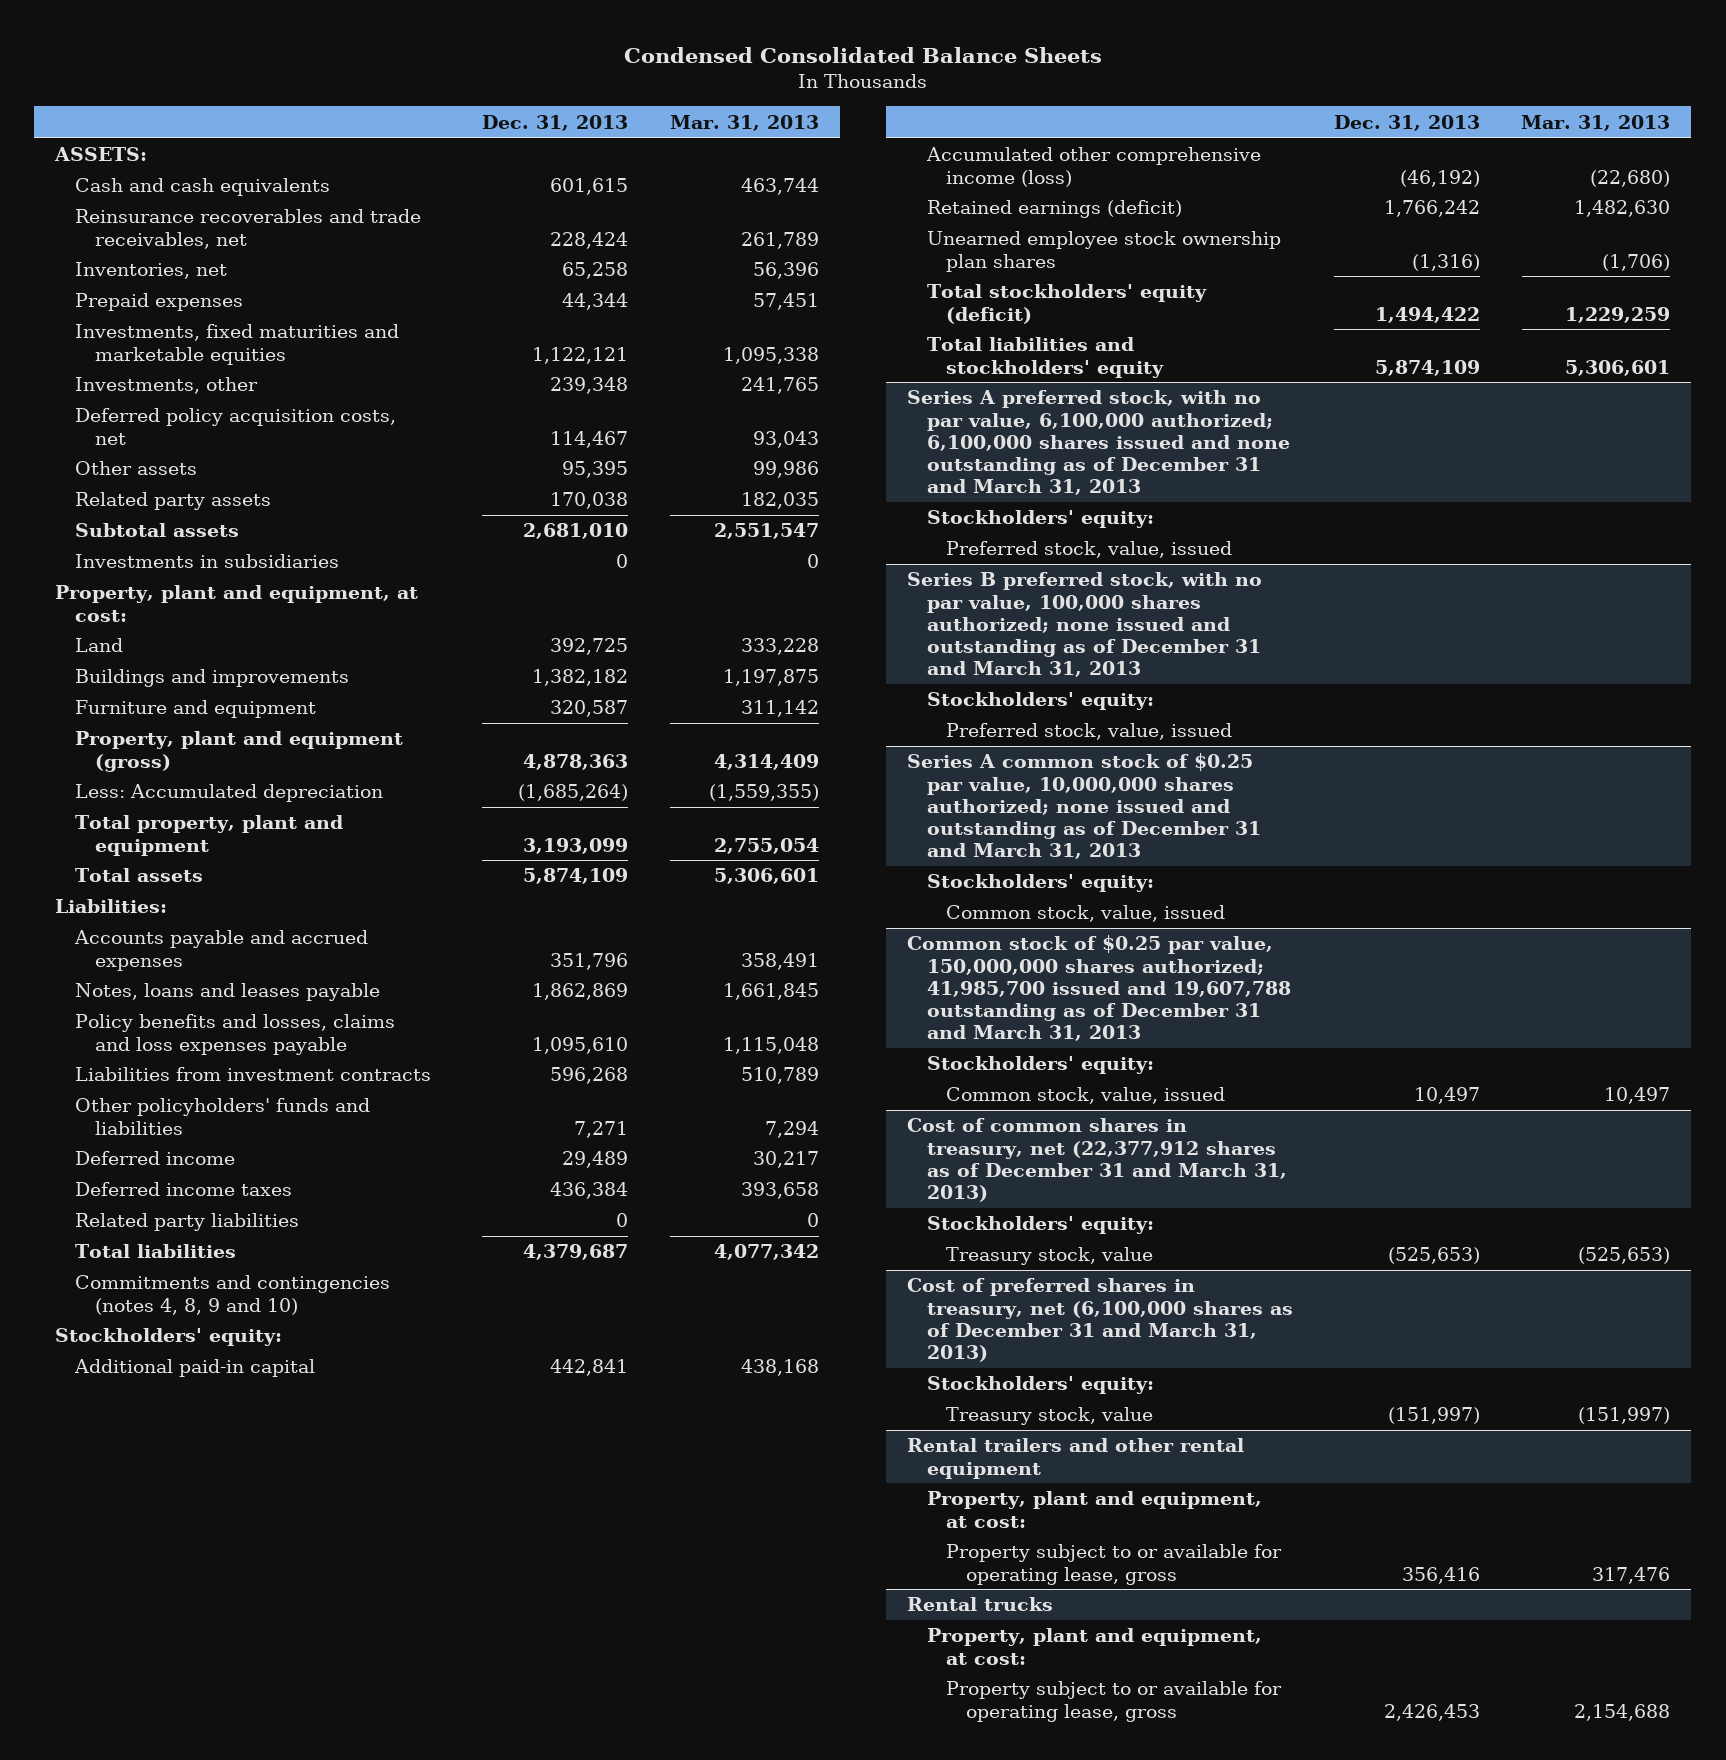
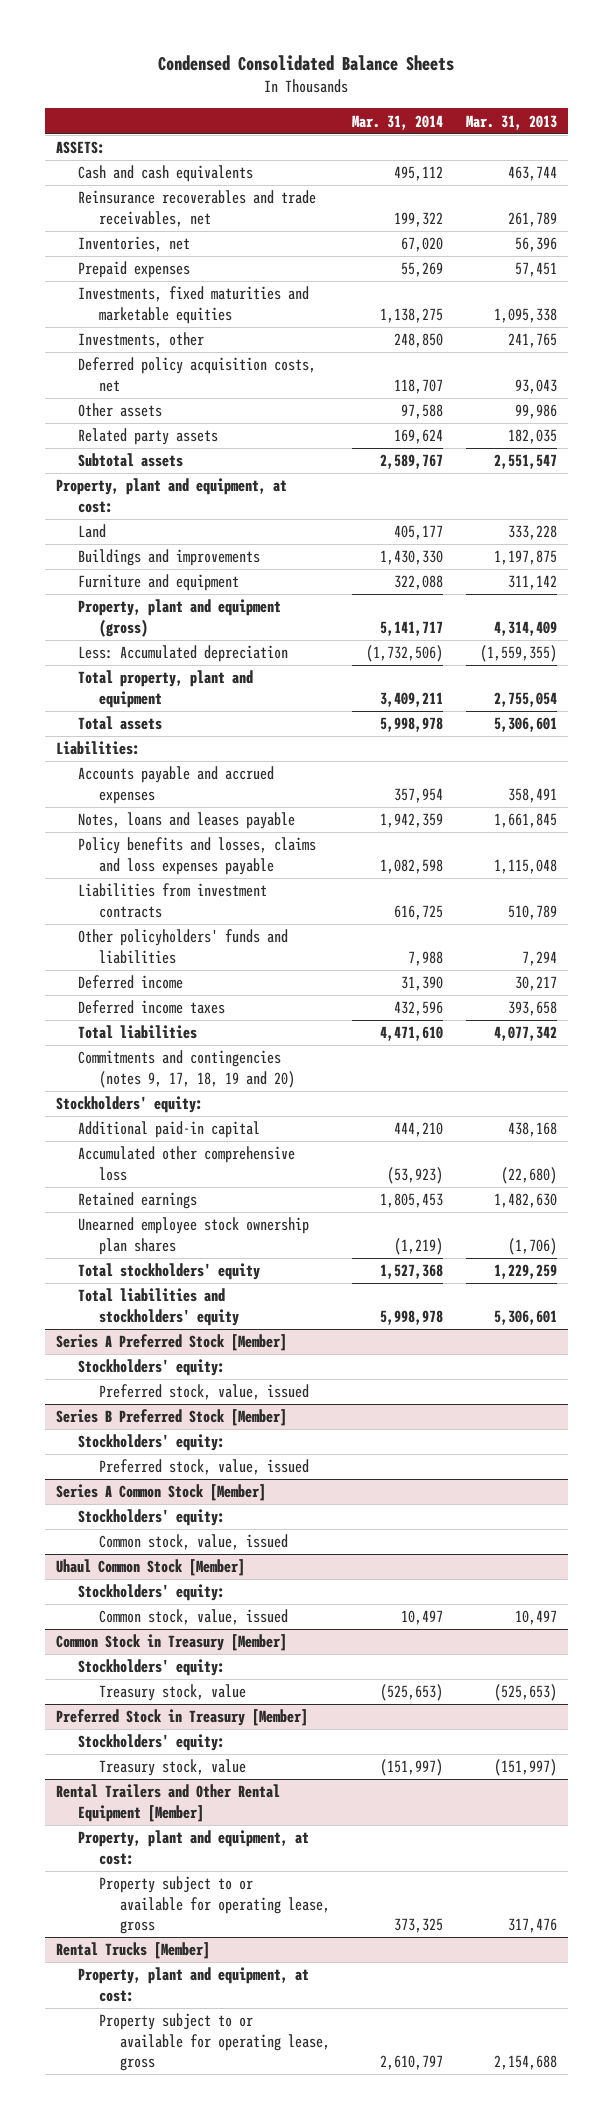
- | Dec. 31, 2013 | Mar. 31, 2013
+ | Mar. 31, 2014 | Mar. 31, 2013
- Investments in subsidiaries | 0 | 0
- Related party liabilities | 0 | 0
- Commitments and contingencies (notes 4, 8, 9 and 10)
+ Commitments and contingencies (notes 9, 17, 18, 19 and 20)
- Accumulated other comprehensive income (loss) | (46,192) | (22,680)
- Retained earnings (deficit) | 1,766,242 | 1,482,630
+ Accumulated other comprehensive loss | (53,923) | (22,680)
+ Retained earnings | 1,805,453 | 1,482,630
- Total stockholders' equity (deficit) | 1,494,422 | 1,229,259
+ Total stockholders' equity | 1,527,368 | 1,229,259
- Series A preferred stock, with no par value, 6,100,000 authorized; 6,100,000 shares issued and none outstanding as of December 31 and March 31, 2013
+ Series A Preferred Stock [Member]
- Series B preferred stock, with no par value, 100,000 shares authorized; none issued and outstanding as of December 31 and March 31, 2013
+ Series B Preferred Stock [Member]
- Series A common stock of $0.25 par value, 10,000,000 shares authorized; none issued and outstanding as of December 31 and March 31, 2013
+ Series A Common Stock [Member]
- Common stock of $0.25 par value, 150,000,000 shares authorized; 41,985,700 issued and 19,607,788 outstanding as of December 31 and March 31, 2013
+ Uhaul Common Stock [Member]
- Cost of common shares in treasury, net (22,377,912 shares as of December 31 and March 31, 2013)
+ Common Stock in Treasury [Member]
- Cost of preferred shares in treasury, net (6,100,000 shares as of December 31 and March 31, 2013)
+ Preferred Stock in Treasury [Member]
- Rental trailers and other rental equipment
+ Rental Trailers and Other Rental Equipment [Member]
- Rental trucks
+ Rental Trucks [Member]

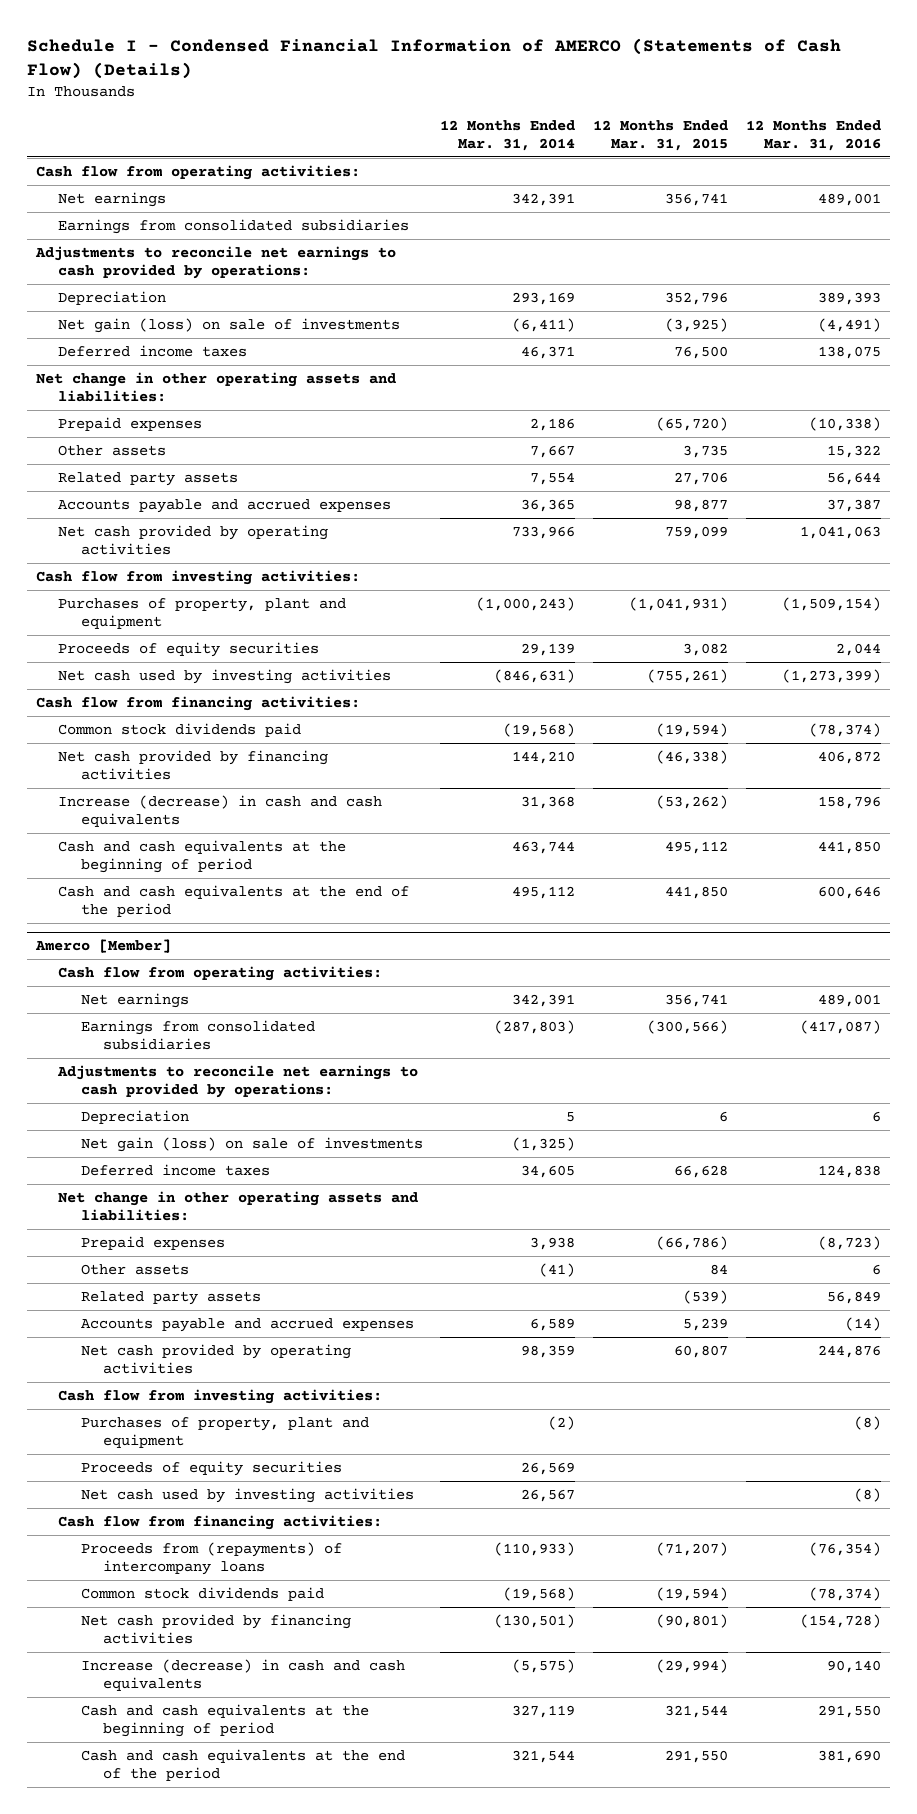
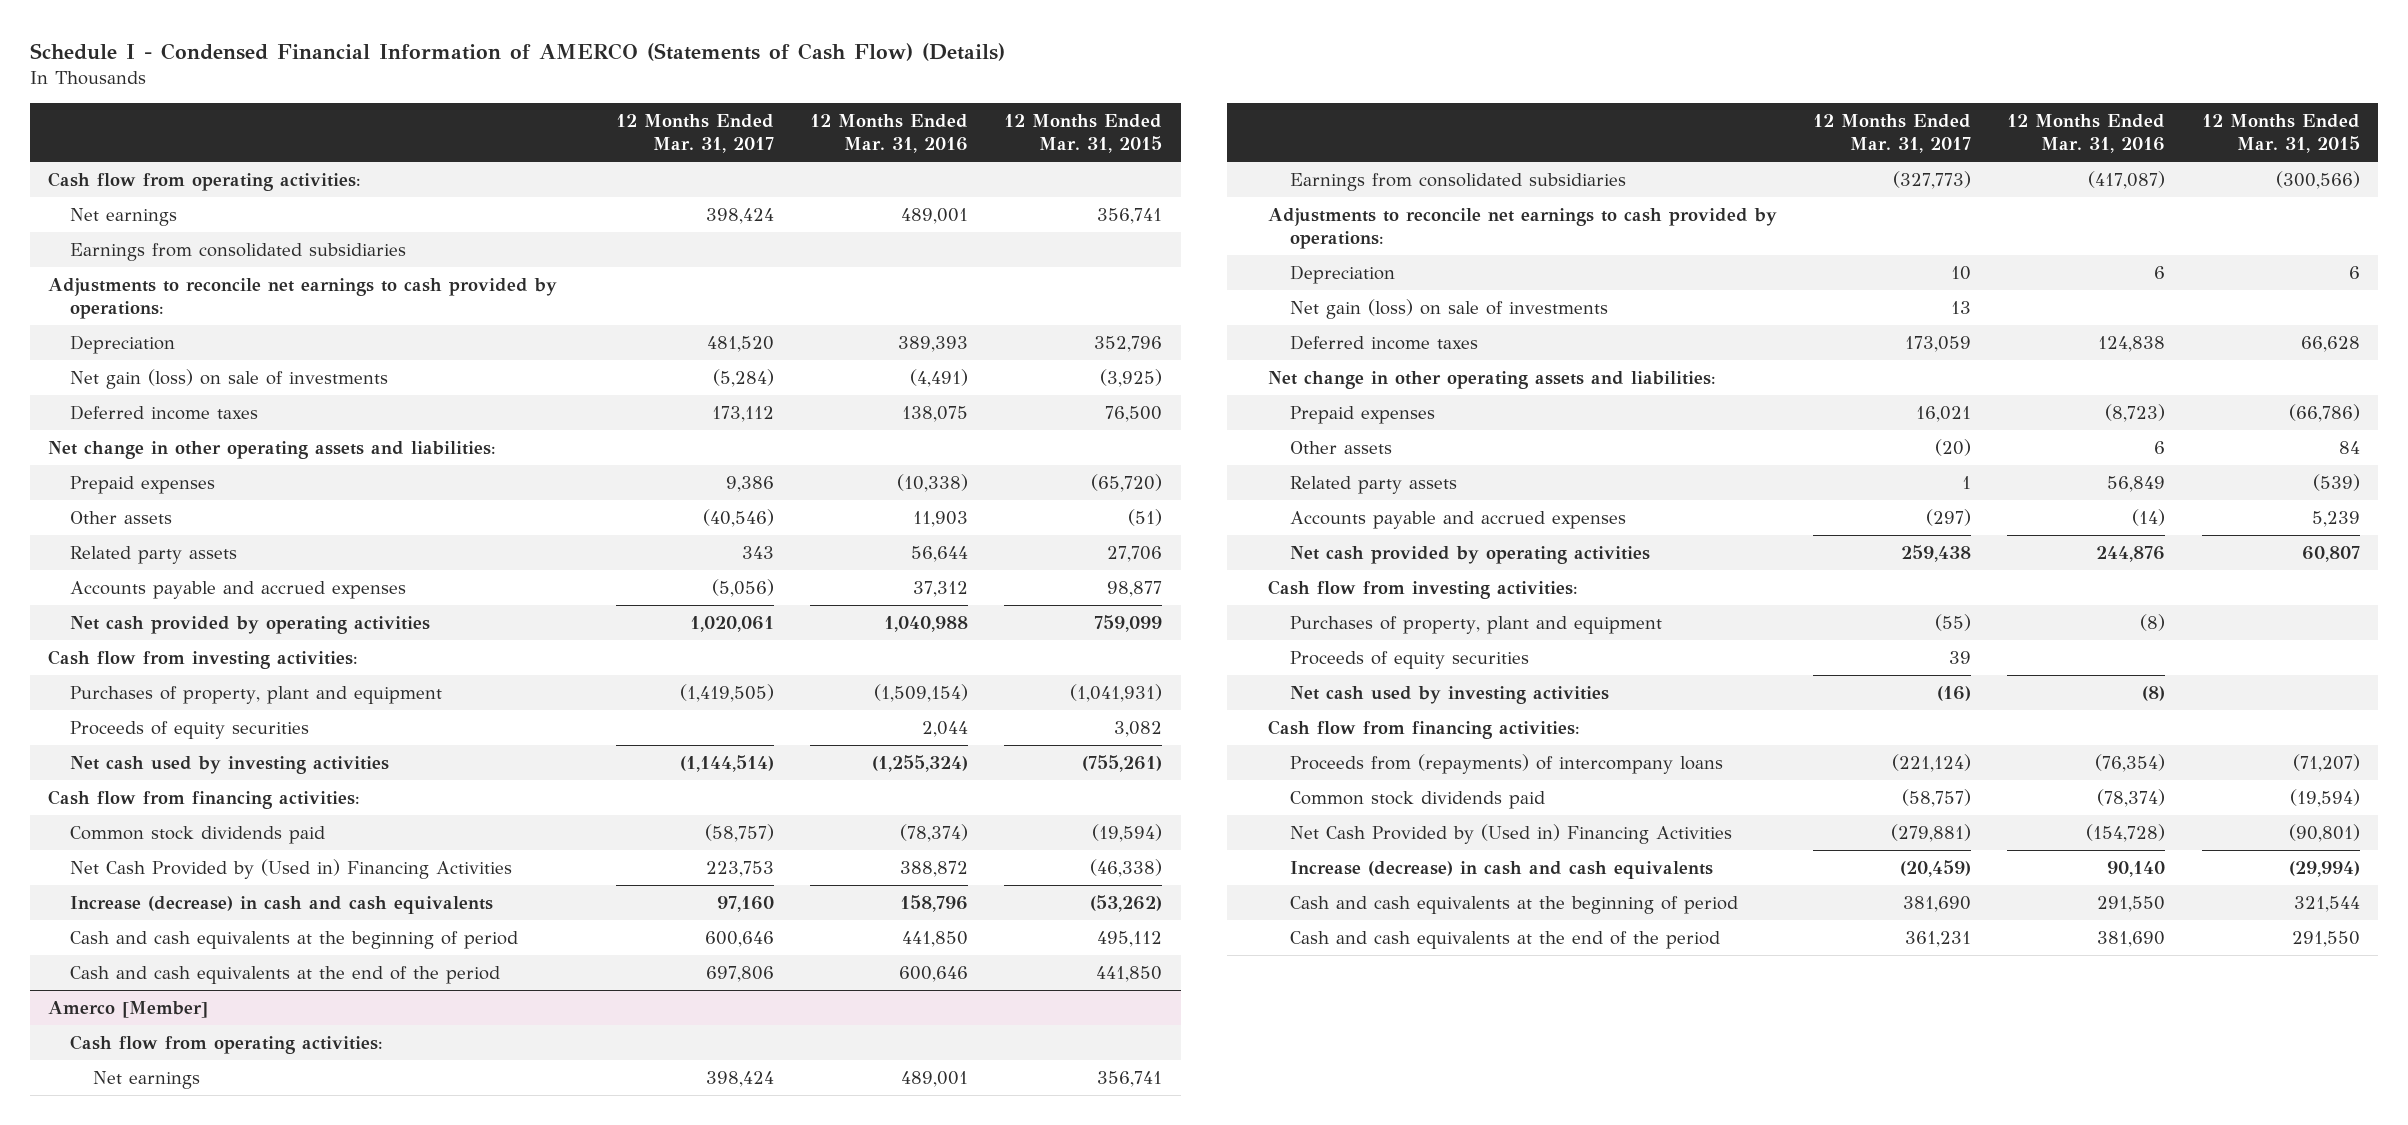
- | 12 Months Ended Mar. 31, 2014 | 12 Months Ended Mar. 31, 2015 | 12 Months Ended Mar. 31, 2016
+ | 12 Months Ended Mar. 31, 2017 | 12 Months Ended Mar. 31, 2016 | 12 Months Ended Mar. 31, 2015
- Other assets | 7,667 | 3,735 | 15,322
+ Other assets | (40,546) | 11,903 | (51)
- Accounts payable and accrued expenses | 36,365 | 98,877 | 37,387
- Net cash provided by operating activities | 733,966 | 759,099 | 1,041,063
+ Accounts payable and accrued expenses | (5,056) | 37,312 | 98,877
+ Net cash provided by operating activities | 1,020,061 | 1,040,988 | 759,099
- Net cash used by investing activities | (846,631) | (755,261) | (1,273,399)
+ Net cash used by investing activities | (1,144,514) | (1,255,324) | (755,261)
- Net cash provided by financing activities | 144,210 | (46,338) | 406,872
+ Net Cash Provided by (Used in) Financing Activities | 223,753 | 388,872 | (46,338)
@ Amerco [Member]
- Net cash provided by financing activities | (130,501) | (90,801) | (154,728)
+ Net Cash Provided by (Used in) Financing Activities | (279,881) | (154,728) | (90,801)

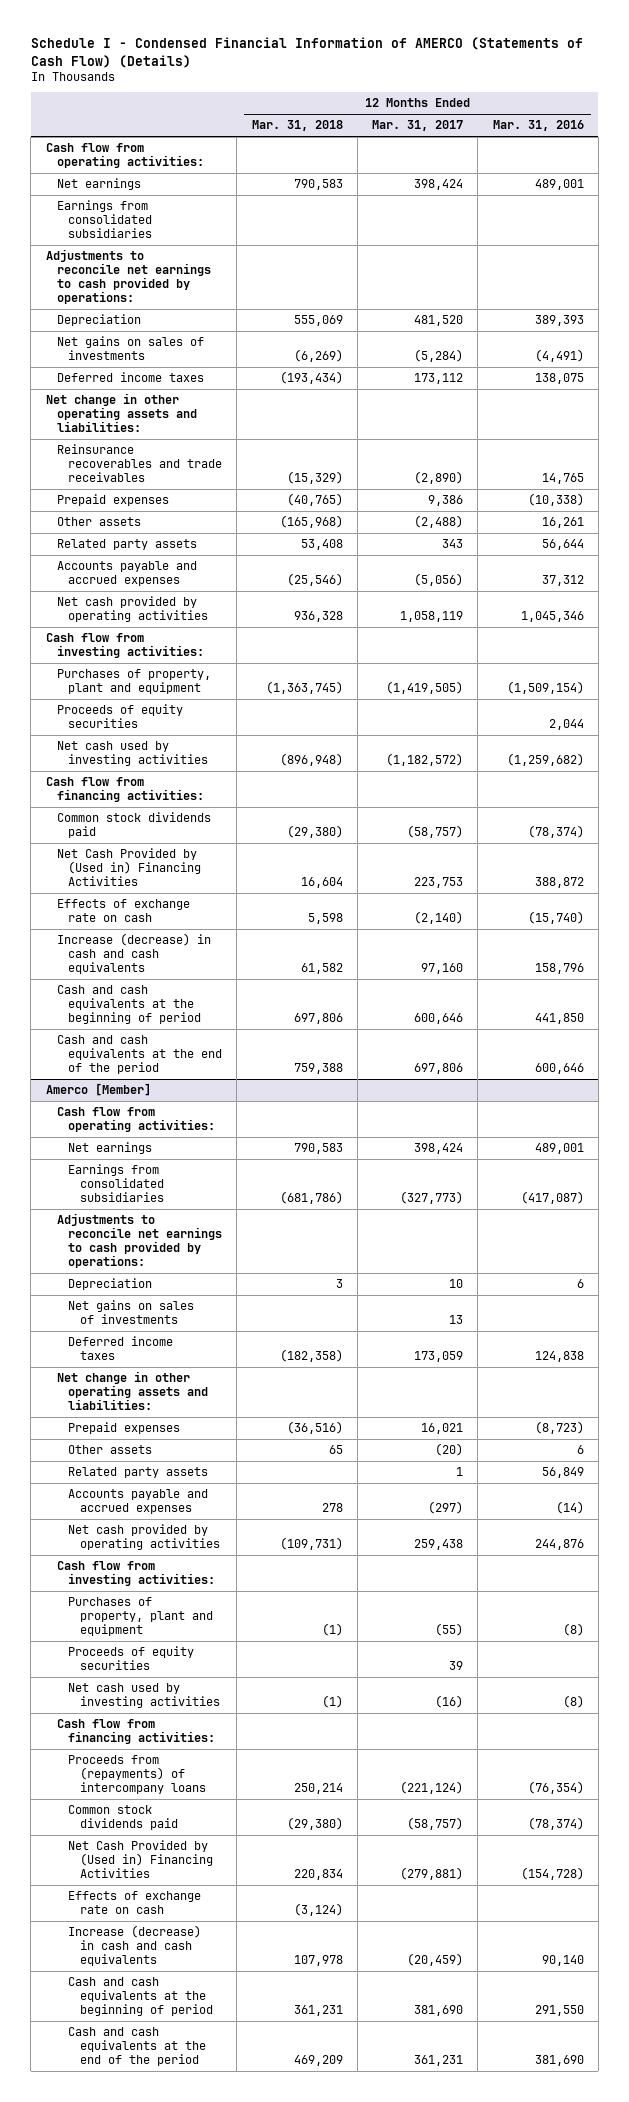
- | 12 Months Ended Mar. 31, 2017 | 12 Months Ended Mar. 31, 2016 | 12 Months Ended Mar. 31, 2015
+ | 12 Months Ended Mar. 31, 2018 | 12 Months Ended Mar. 31, 2017 | 12 Months Ended Mar. 31, 2016
- Net gain (loss) on sale of investments | (5,284) | (4,491) | (3,925)
+ Net gains on sales of investments | (6,269) | (5,284) | (4,491)
+ Reinsurance recoverables and trade receivables | (15,329) | (2,890) | 14,765
- Other assets | (40,546) | 11,903 | (51)
+ Other assets | (165,968) | (2,488) | 16,261
- Net cash provided by operating activities | 1,020,061 | 1,040,988 | 759,099
+ Net cash provided by operating activities | 936,328 | 1,058,119 | 1,045,346
- Net cash used by investing activities | (1,144,514) | (1,255,324) | (755,261)
+ Net cash used by investing activities | (896,948) | (1,182,572) | (1,259,682)
+ Effects of exchange rate on cash | 5,598 | (2,140) | (15,740)
@ Amerco [Member]
- Net gain (loss) on sale of investments | 13 | |
+ Net gains on sales of investments | | 13 |
+ Effects of exchange rate on cash | (3,124) | |

